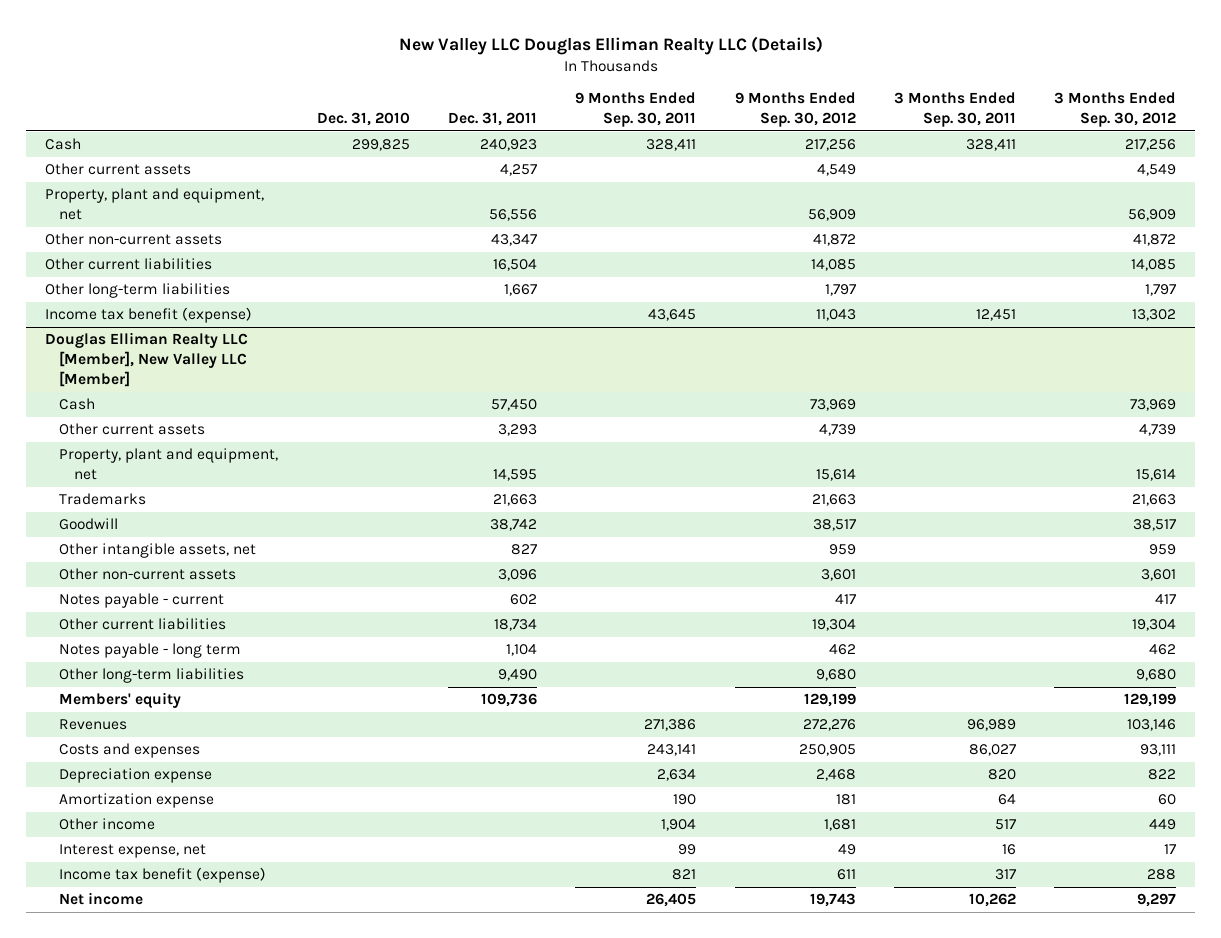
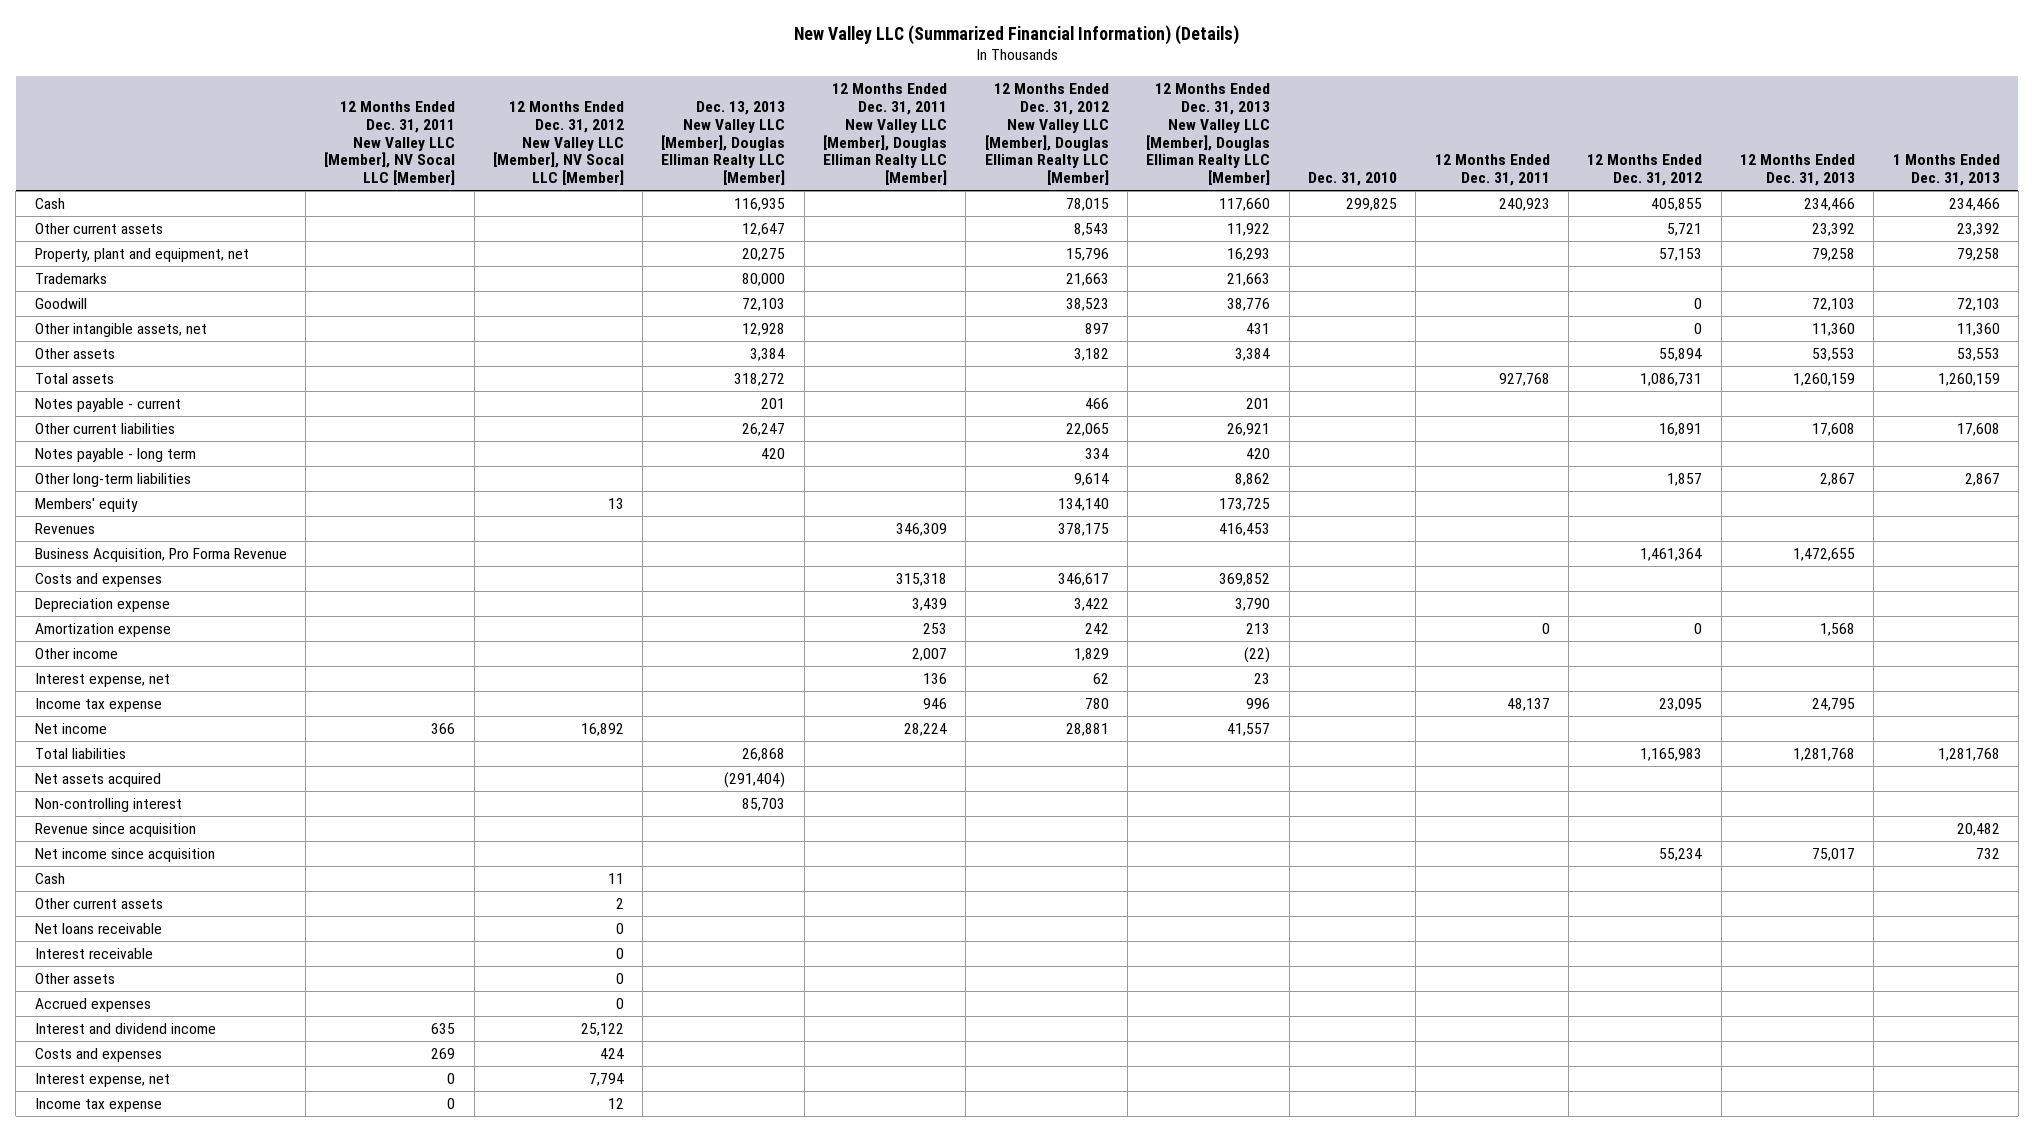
- New Valley LLC Douglas Elliman Realty LLC (Details)
+ New Valley LLC (Summarized Financial Information) (Details)
- | Dec. 31, 2010 | Dec. 31, 2011 | 9 Months Ended Sep. 30, 2011 | 9 Months Ended Sep. 30, 2012 | 3 Months Ended Sep. 30, 2011 | 3 Months Ended Sep. 30, 2012
+ | 12 Months Ended Dec. 31, 2011 New Valley LLC [Member], NV Socal LLC [Member] | 12 Months Ended Dec. 31, 2012 New Valley LLC [Member], NV Socal LLC [Member] | Dec. 13, 2013 New Valley LLC [Member], Douglas Elliman Realty LLC [Member] | 12 Months Ended Dec. 31, 2011 New Valley LLC [Member], Douglas Elliman Realty LLC [Member] | 12 Months Ended Dec. 31, 2012 New Valley LLC [Member], Douglas Elliman Realty LLC [Member] | 12 Months Ended Dec. 31, 2013 New Valley LLC [Member], Douglas Elliman Realty LLC [Member] | Dec. 31, 2010 | 12 Months Ended Dec. 31, 2011 | 12 Months Ended Dec. 31, 2012 | 12 Months Ended Dec. 31, 2013 | 1 Months Ended Dec. 31, 2013
- Other non-current assets | | 43,347 | | 41,872 | | 41,872
+ Trademarks | | | 80,000 | | 21,663 | 21,663 | | | | |
+ Goodwill | | | 72,103 | | 38,523 | 38,776 | | | 0 | 72,103 | 72,103
+ Other intangible assets, net | | | 12,928 | | 897 | 431 | | | 0 | 11,360 | 11,360
+ Other assets | | | 3,384 | | 3,182 | 3,384 | | | 55,894 | 53,553 | 53,553
+ Total assets | | | 318,272 | | | | | 927,768 | 1,086,731 | 1,260,159 | 1,260,159
+ Notes payable - current | | | 201 | | 466 | 201 | | | | |
+ Notes payable - long term | | | 420 | | 334 | 420 | | | | |
- Income tax benefit (expense) | | | 43,645 | 11,043 | 12,451 | 13,302
- Douglas Elliman Realty LLC [Member], New Valley LLC [Member]
- Cash | | 57,450 | | 73,969 | | 73,969
- Other current assets | | 3,293 | | 4,739 | | 4,739
- Property, plant and equipment, net | | 14,595 | | 15,614 | | 15,614
- Trademarks | | 21,663 | | 21,663 | | 21,663
- Goodwill | | 38,742 | | 38,517 | | 38,517
- Other intangible assets, net | | 827 | | 959 | | 959
- Other non-current assets | | 3,096 | | 3,601 | | 3,601
- Notes payable - current | | 602 | | 417 | | 417
- Other current liabilities | | 18,734 | | 19,304 | | 19,304
- Notes payable - long term | | 1,104 | | 462 | | 462
- Other long-term liabilities | | 9,490 | | 9,680 | | 9,680
- Members' equity | | 109,736 | | 129,199 | | 129,199
- Revenues | | | 271,386 | 272,276 | 96,989 | 103,146
- Costs and expenses | | | 243,141 | 250,905 | 86,027 | 93,111
- Depreciation expense | | | 2,634 | 2,468 | 820 | 822
- Amortization expense | | | 190 | 181 | 64 | 60
- Other income | | | 1,904 | 1,681 | 517 | 449
- Interest expense, net | | | 99 | 49 | 16 | 17
- Income tax benefit (expense) | | | 821 | 611 | 317 | 288
- Net income | | | 26,405 | 19,743 | 10,262 | 9,297
+ Members' equity | | 13 | | | 134,140 | 173,725 | | | | |
+ Revenues | | | | 346,309 | 378,175 | 416,453 | | | | |
+ Business Acquisition, Pro Forma Revenue | | | | | | | | | 1,461,364 | 1,472,655 |
+ Costs and expenses | | | | 315,318 | 346,617 | 369,852 | | | | |
+ Depreciation expense | | | | 3,439 | 3,422 | 3,790 | | | | |
+ Amortization expense | | | | 253 | 242 | 213 | | 0 | 0 | 1,568 |
+ Other income | | | | 2,007 | 1,829 | (22) | | | | |
+ Interest expense, net | | | | 136 | 62 | 23 | | | | |
+ Income tax expense | | | | 946 | 780 | 996 | | 48,137 | 23,095 | 24,795 |
+ Net income | 366 | 16,892 | | 28,224 | 28,881 | 41,557 | | | | |
+ Total liabilities | | | 26,868 | | | | | | 1,165,983 | 1,281,768 | 1,281,768
+ Net assets acquired | | | (291,404) | | | | | | | |
+ Non-controlling interest | | | 85,703 | | | | | | | |
+ Revenue since acquisition | | | | | | | | | | | 20,482
+ Net income since acquisition | | | | | | | | | 55,234 | 75,017 | 732
+ Cash | | 11 | | | | | | | | |
+ Other current assets | | 2 | | | | | | | | |
+ Net loans receivable | | 0 | | | | | | | | |
+ Interest receivable | | 0 | | | | | | | | |
+ Other assets | | 0 | | | | | | | | |
+ Accrued expenses | | 0 | | | | | | | | |
+ Interest and dividend income | 635 | 25,122 | | | | | | | | |
+ Costs and expenses | 269 | 424 | | | | | | | | |
+ Interest expense, net | 0 | 7,794 | | | | | | | | |
+ Income tax expense | 0 | 12 | | | | | | | | |

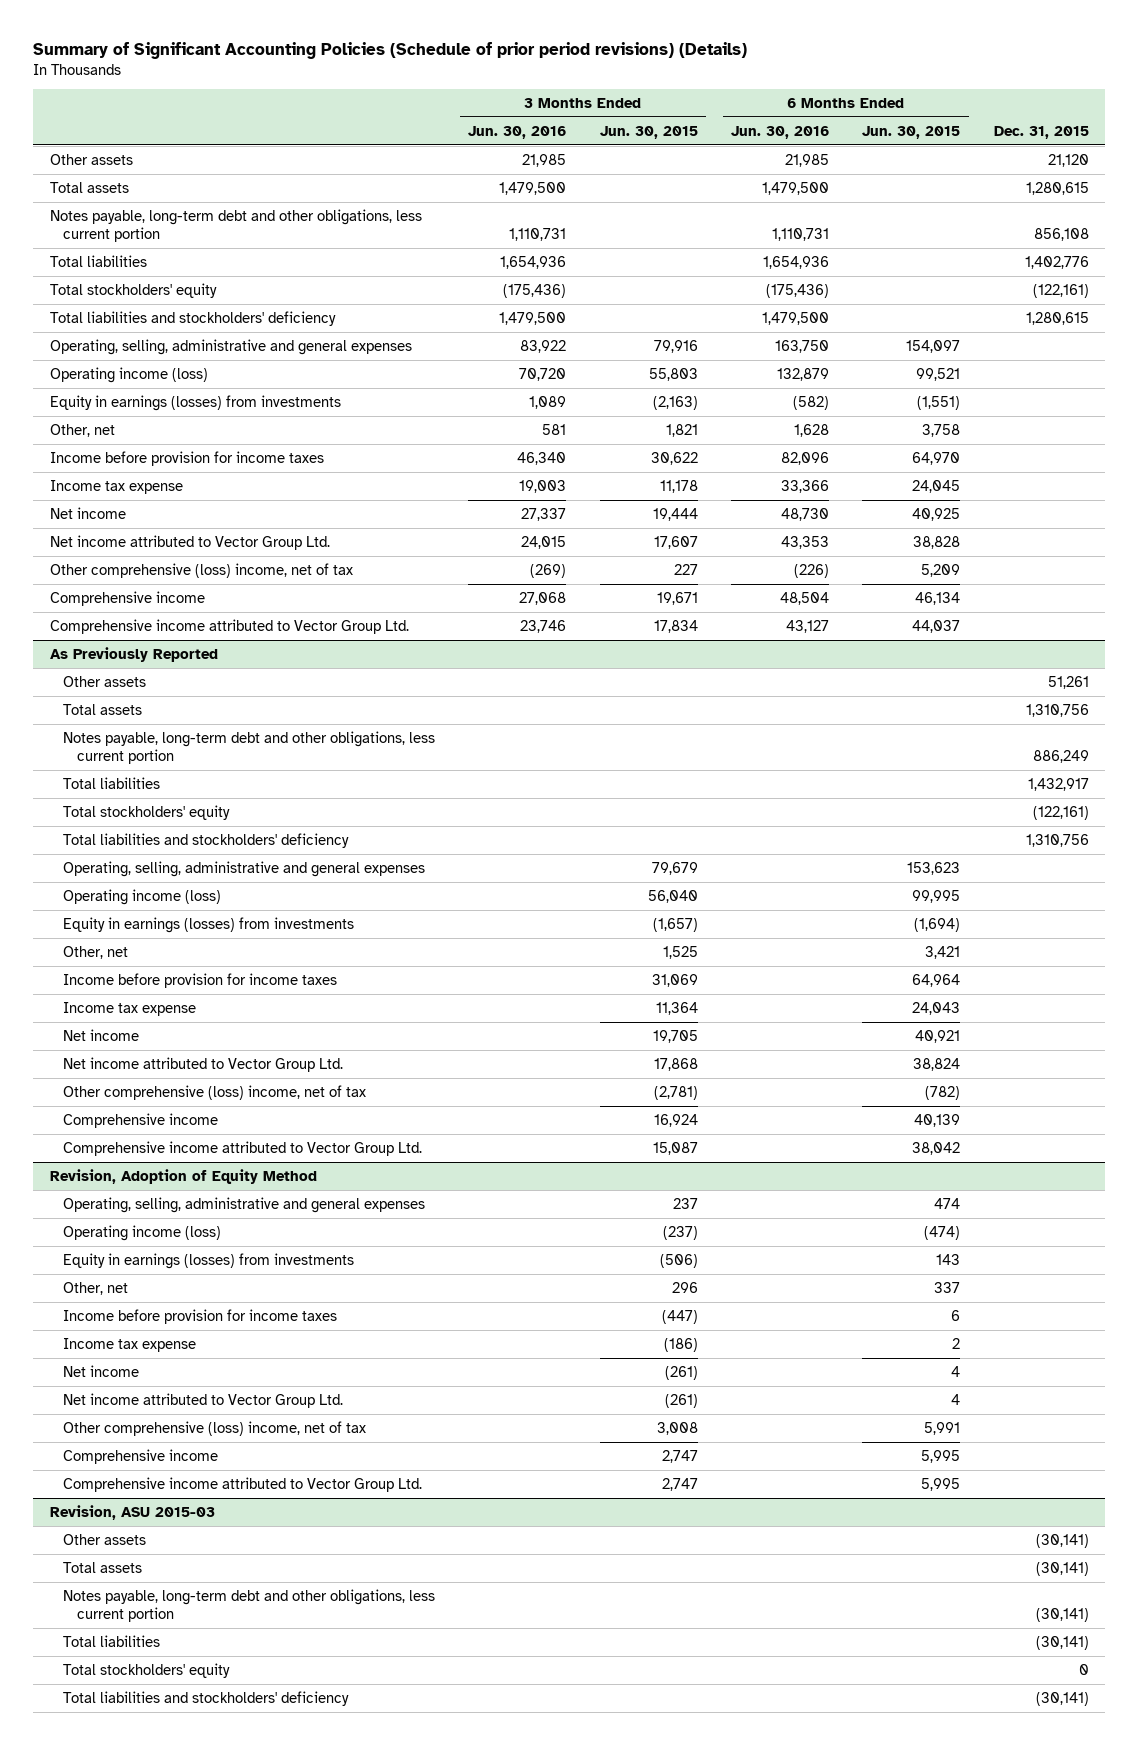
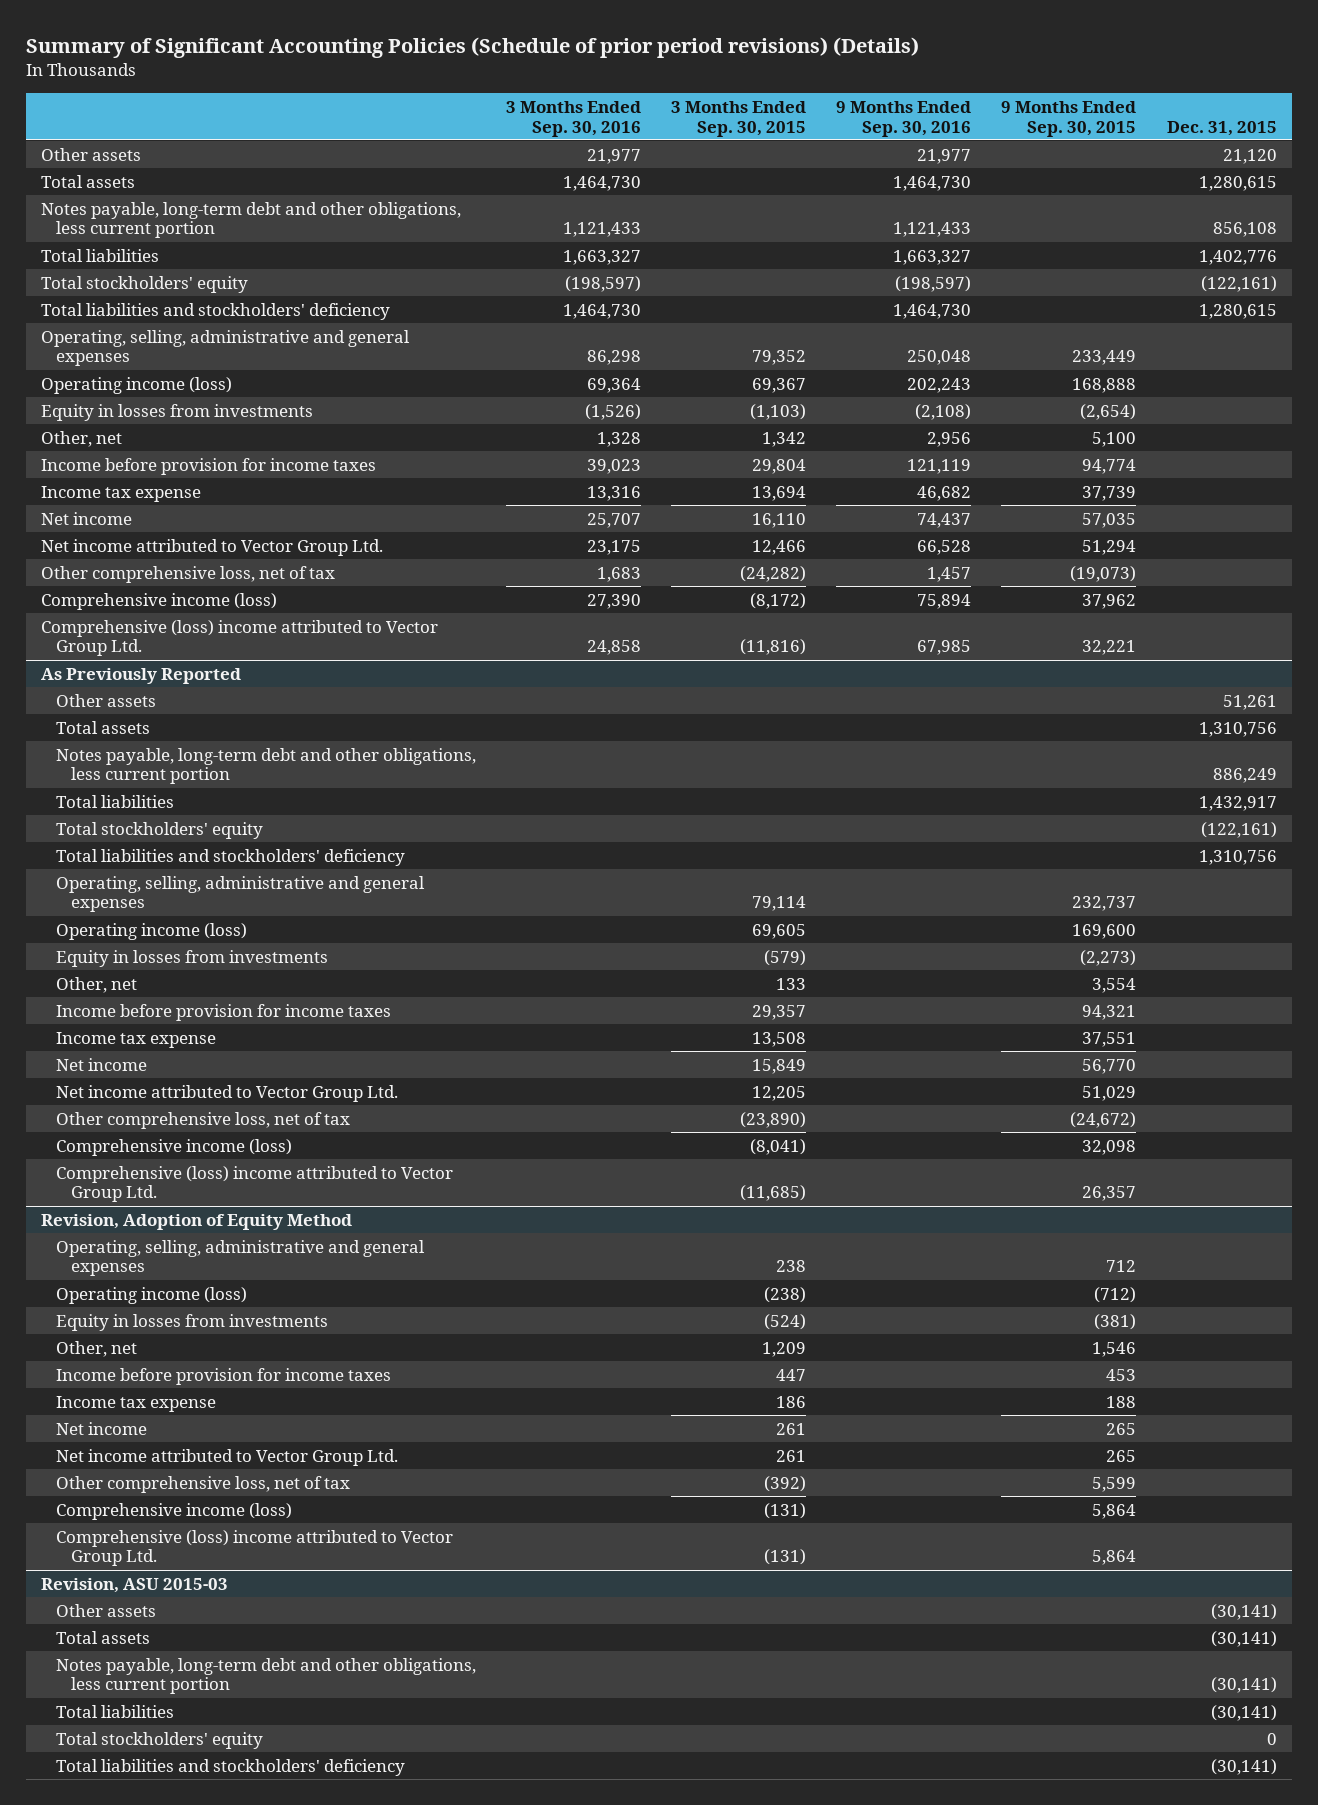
- | 3 Months Ended Jun. 30, 2016 | 3 Months Ended Jun. 30, 2015 | 6 Months Ended Jun. 30, 2016 | 6 Months Ended Jun. 30, 2015 | Dec. 31, 2015
+ | 3 Months Ended Sep. 30, 2016 | 3 Months Ended Sep. 30, 2015 | 9 Months Ended Sep. 30, 2016 | 9 Months Ended Sep. 30, 2015 | Dec. 31, 2015
- Equity in earnings (losses) from investments | 1,089 | (2,163) | (582) | (1,551) |
+ Equity in losses from investments | (1,526) | (1,103) | (2,108) | (2,654) |
- Other comprehensive (loss) income, net of tax | (269) | 227 | (226) | 5,209 |
- Comprehensive income | 27,068 | 19,671 | 48,504 | 46,134 |
- Comprehensive income attributed to Vector Group Ltd. | 23,746 | 17,834 | 43,127 | 44,037 |
+ Other comprehensive loss, net of tax | 1,683 | (24,282) | 1,457 | (19,073) |
+ Comprehensive income (loss) | 27,390 | (8,172) | 75,894 | 37,962 |
+ Comprehensive (loss) income attributed to Vector Group Ltd. | 24,858 | (11,816) | 67,985 | 32,221 |
@ As Previously Reported
- Equity in earnings (losses) from investments | | (1,657) | | (1,694) |
+ Equity in losses from investments | | (579) | | (2,273) |
- Other comprehensive (loss) income, net of tax | | (2,781) | | (782) |
- Comprehensive income | | 16,924 | | 40,139 |
- Comprehensive income attributed to Vector Group Ltd. | | 15,087 | | 38,042 |
+ Other comprehensive loss, net of tax | | (23,890) | | (24,672) |
+ Comprehensive income (loss) | | (8,041) | | 32,098 |
+ Comprehensive (loss) income attributed to Vector Group Ltd. | | (11,685) | | 26,357 |
@ Revision, Adoption of Equity Method
- Equity in earnings (losses) from investments | | (506) | | 143 |
+ Equity in losses from investments | | (524) | | (381) |
- Other comprehensive (loss) income, net of tax | | 3,008 | | 5,991 |
- Comprehensive income | | 2,747 | | 5,995 |
- Comprehensive income attributed to Vector Group Ltd. | | 2,747 | | 5,995 |
+ Other comprehensive loss, net of tax | | (392) | | 5,599 |
+ Comprehensive income (loss) | | (131) | | 5,864 |
+ Comprehensive (loss) income attributed to Vector Group Ltd. | | (131) | | 5,864 |

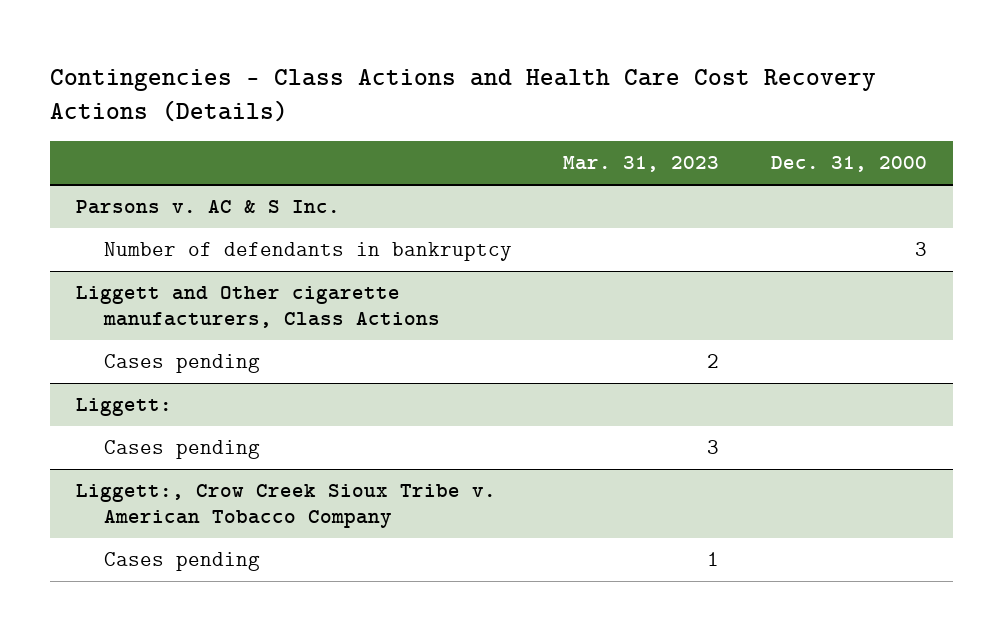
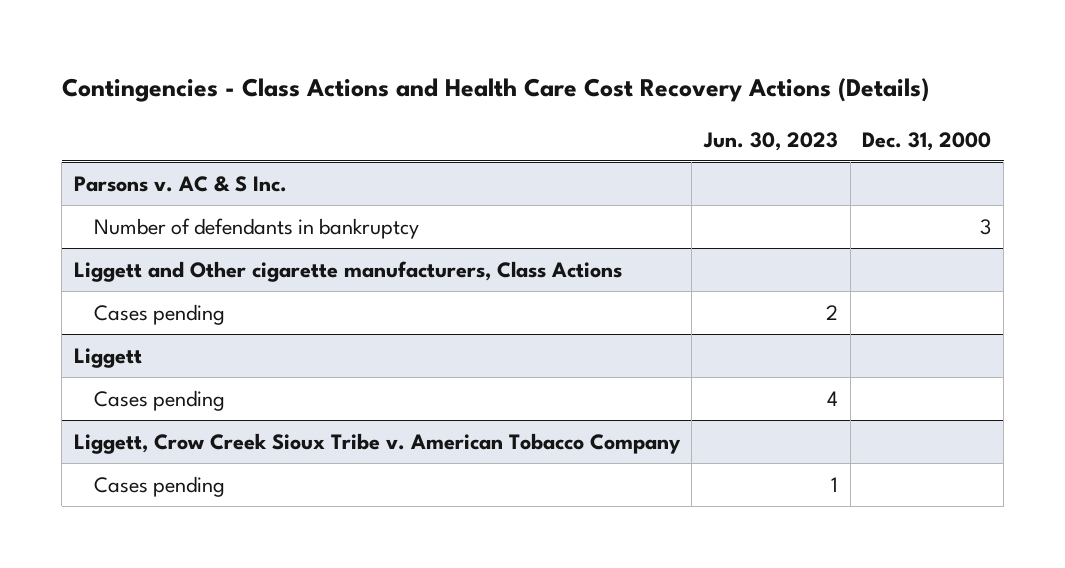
- | Mar. 31, 2023 | Dec. 31, 2000
+ | Jun. 30, 2023 | Dec. 31, 2000
- Liggett:
+ Liggett
- Liggett:, Crow Creek Sioux Tribe v. American Tobacco Company
+ Liggett, Crow Creek Sioux Tribe v. American Tobacco Company

